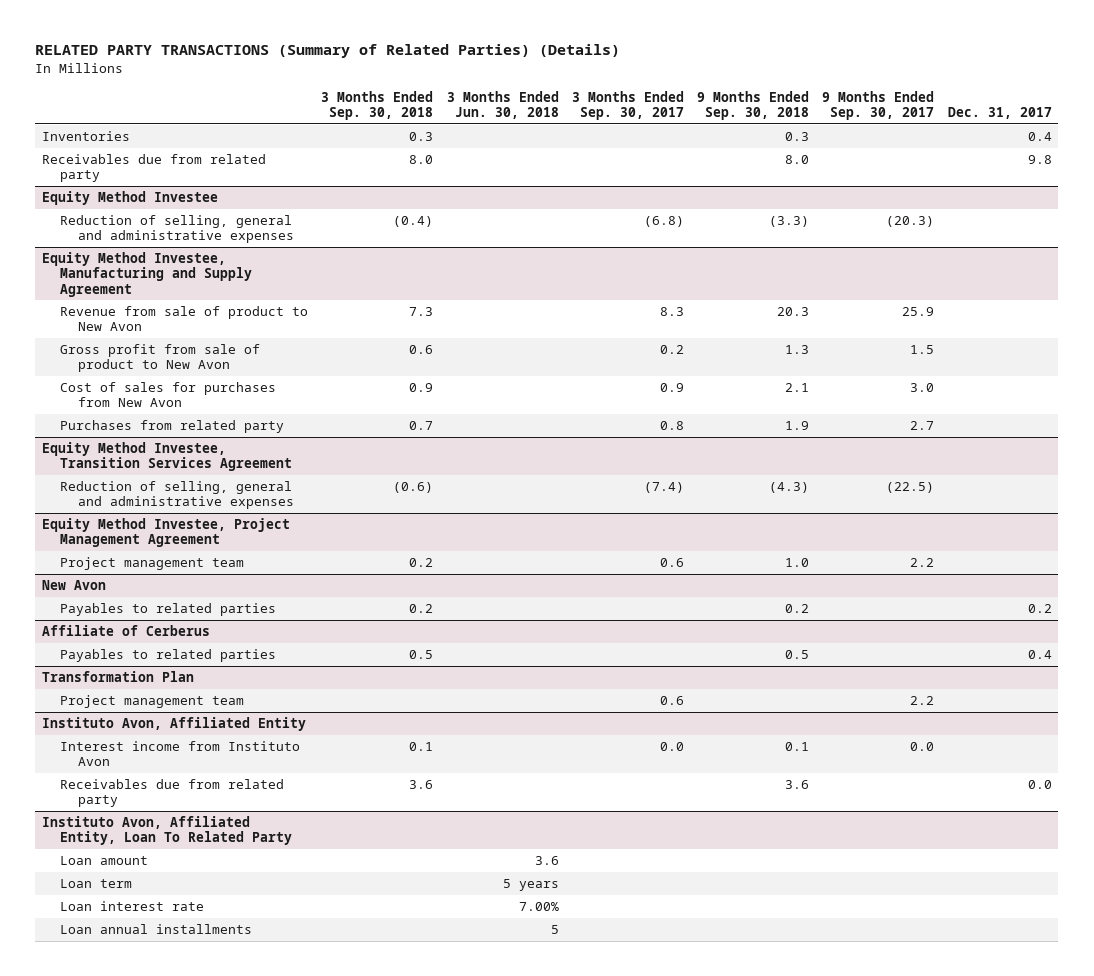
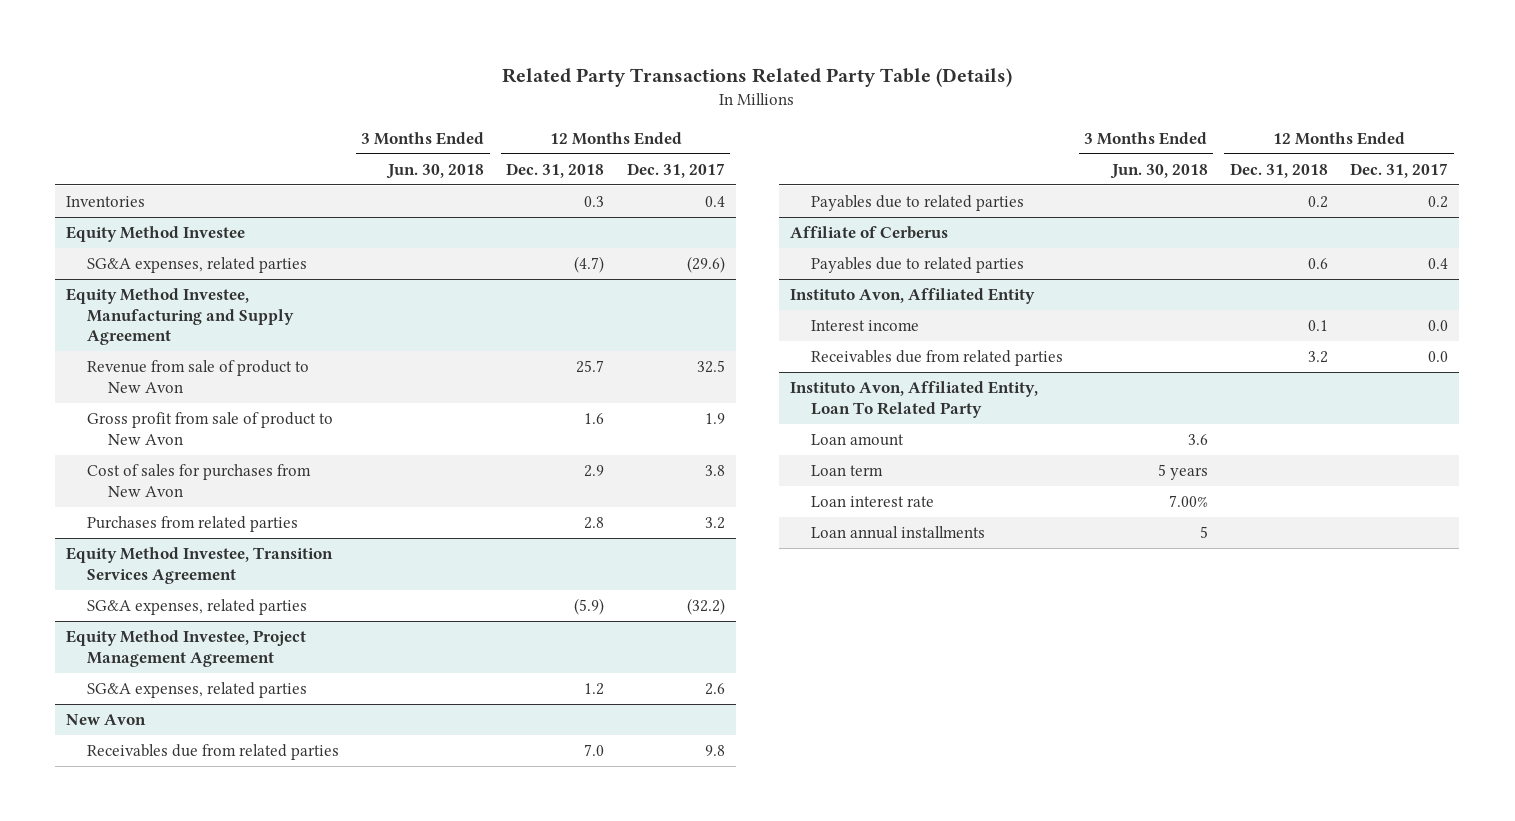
- RELATED PARTY TRANSACTIONS (Summary of Related Parties) (Details)
+ Related Party Transactions Related Party Table (Details)
- | 3 Months Ended Sep. 30, 2018 | 3 Months Ended Jun. 30, 2018 | 3 Months Ended Sep. 30, 2017 | 9 Months Ended Sep. 30, 2018 | 9 Months Ended Sep. 30, 2017 | Dec. 31, 2017
+ | 3 Months Ended Jun. 30, 2018 | 12 Months Ended Dec. 31, 2018 | 12 Months Ended Dec. 31, 2017
- Receivables due from related party | 8.0 | | | 8.0 | | 9.8
@ Equity Method Investee
- Reduction of selling, general and administrative expenses | (0.4) | | (6.8) | (3.3) | (20.3) |
+ SG&A expenses, related parties | | (4.7) | (29.6)
@ Equity Method Investee, Manufacturing and Supply Agreement
- Purchases from related party | 0.7 | | 0.8 | 1.9 | 2.7 |
+ Purchases from related parties | | 2.8 | 3.2
@ Equity Method Investee, Transition Services Agreement
- Reduction of selling, general and administrative expenses | (0.6) | | (7.4) | (4.3) | (22.5) |
+ SG&A expenses, related parties | | (5.9) | (32.2)
@ Equity Method Investee, Project Management Agreement
- Project management team | 0.2 | | 0.6 | 1.0 | 2.2 |
+ SG&A expenses, related parties | | 1.2 | 2.6
@ New Avon
- Payables to related parties | 0.2 | | | 0.2 | | 0.2
+ Receivables due from related parties | | 7.0 | 9.8
+ Payables due to related parties | | 0.2 | 0.2
@ Affiliate of Cerberus
- Payables to related parties | 0.5 | | | 0.5 | | 0.4
- Transformation Plan
- Project management team | | | 0.6 | | 2.2 |
@ Affiliate of Cerberus
+ Payables due to related parties | | 0.6 | 0.4
@ Instituto Avon, Affiliated Entity
- Interest income from Instituto Avon | 0.1 | | 0.0 | 0.1 | 0.0 |
- Receivables due from related party | 3.6 | | | 3.6 | | 0.0
+ Interest income | | 0.1 | 0.0
+ Receivables due from related parties | | 3.2 | 0.0

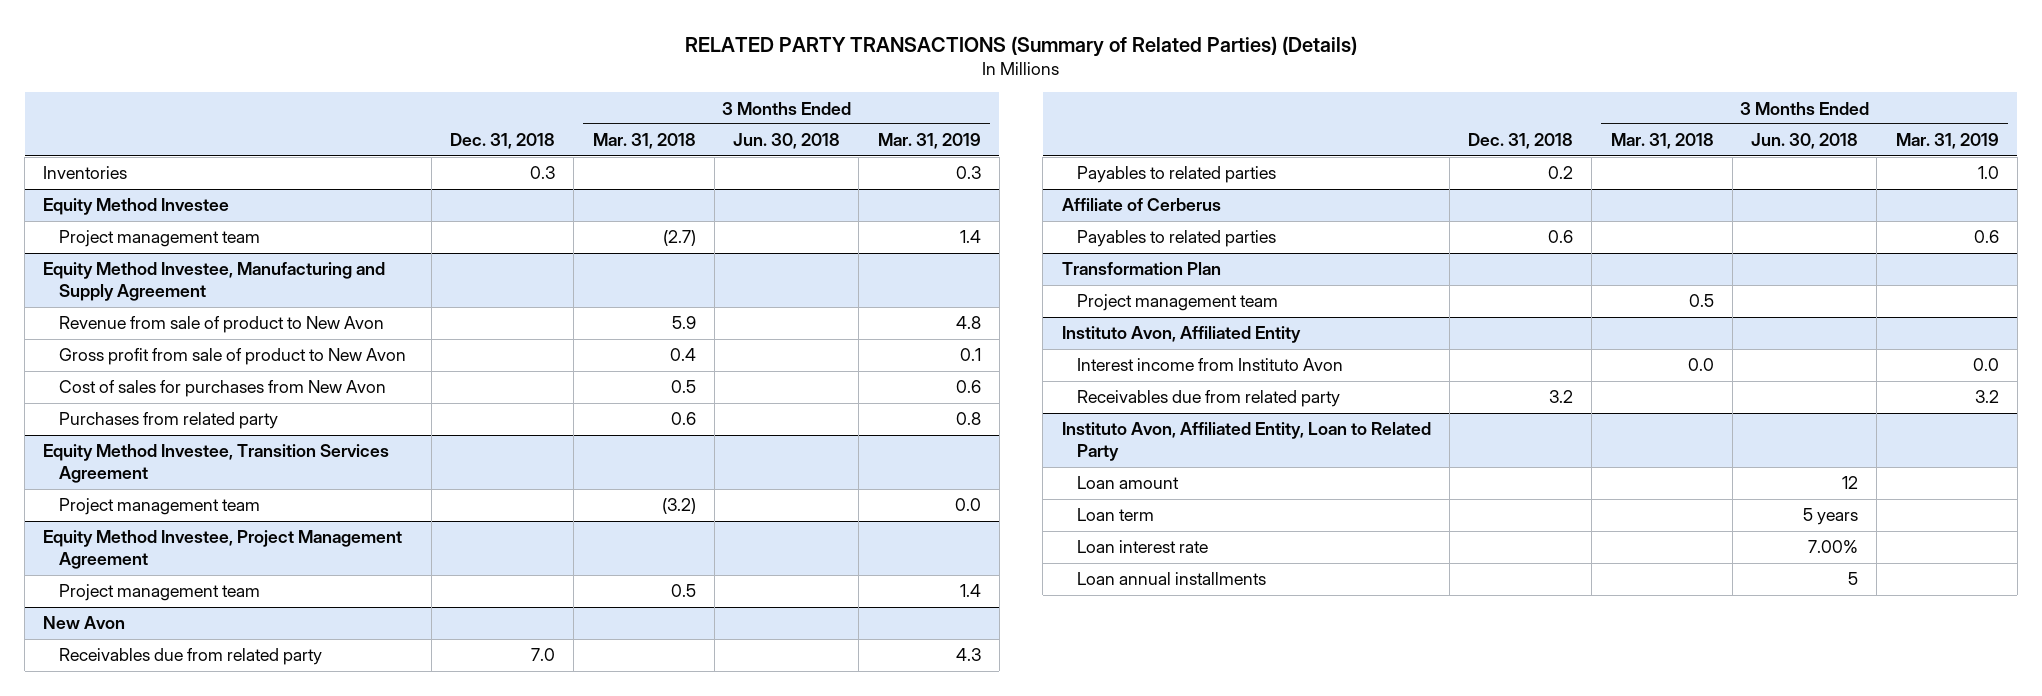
- Related Party Transactions Related Party Table (Details)
+ RELATED PARTY TRANSACTIONS (Summary of Related Parties) (Details)
- | 3 Months Ended Jun. 30, 2018 | 12 Months Ended Dec. 31, 2018 | 12 Months Ended Dec. 31, 2017
+ | Dec. 31, 2018 | 3 Months Ended Mar. 31, 2018 | 3 Months Ended Jun. 30, 2018 | 3 Months Ended Mar. 31, 2019
@ Equity Method Investee
- SG&A expenses, related parties | | (4.7) | (29.6)
+ Project management team | | (2.7) | | 1.4
@ Equity Method Investee, Manufacturing and Supply Agreement
- Purchases from related parties | | 2.8 | 3.2
+ Purchases from related party | | 0.6 | | 0.8
@ Equity Method Investee, Transition Services Agreement
- SG&A expenses, related parties | | (5.9) | (32.2)
+ Project management team | | (3.2) | | 0.0
@ Equity Method Investee, Project Management Agreement
- SG&A expenses, related parties | | 1.2 | 2.6
+ Project management team | | 0.5 | | 1.4
@ New Avon
- Receivables due from related parties | | 7.0 | 9.8
- Payables due to related parties | | 0.2 | 0.2
+ Receivables due from related party | 7.0 | | | 4.3
+ Payables to related parties | 0.2 | | | 1.0
@ Affiliate of Cerberus
- Payables due to related parties | | 0.6 | 0.4
+ Payables to related parties | 0.6 | | | 0.6
+ Transformation Plan
+ Project management team | | 0.5 | |
@ Instituto Avon, Affiliated Entity
- Interest income | | 0.1 | 0.0
- Receivables due from related parties | | 3.2 | 0.0
- Instituto Avon, Affiliated Entity, Loan To Related Party
- Loan amount | 3.6 | |
@ Instituto Avon, Affiliated Entity
+ Interest income from Instituto Avon | | 0.0 | | 0.0
+ Receivables due from related party | 3.2 | | | 3.2
+ Instituto Avon, Affiliated Entity, Loan to Related Party
+ Loan amount | | | 12 |

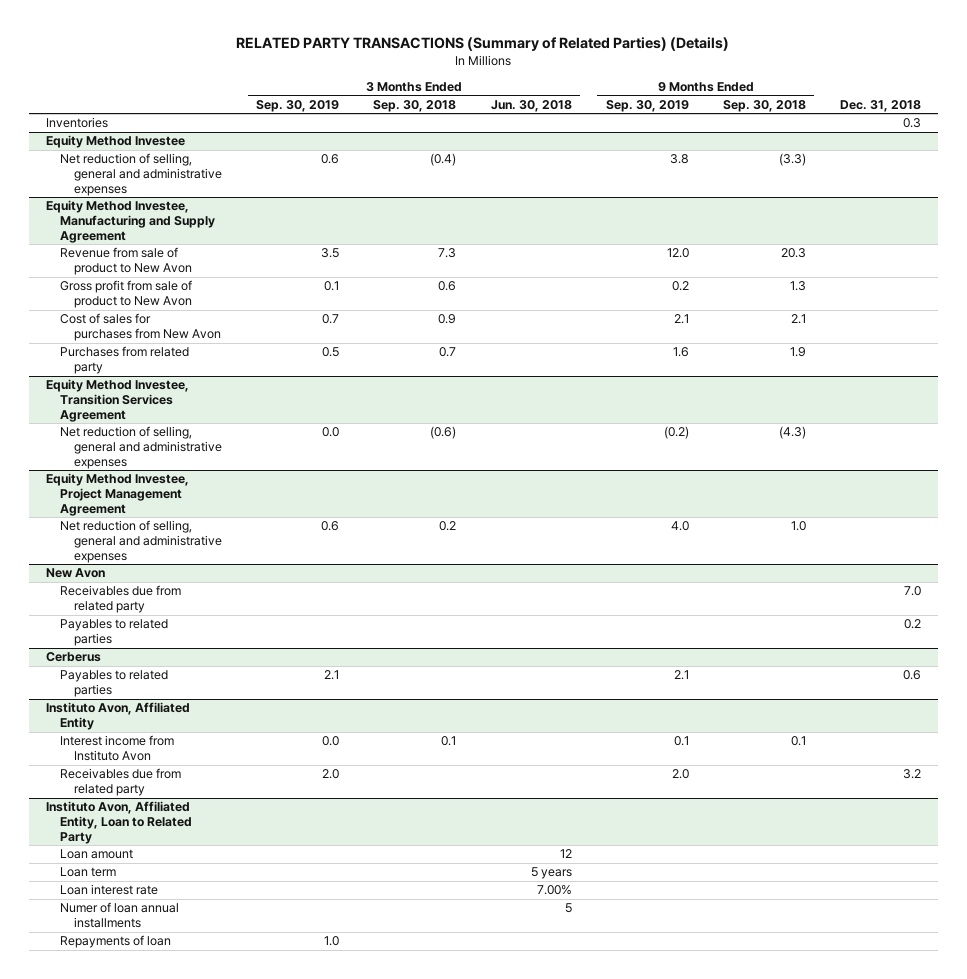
- | Dec. 31, 2018 | 3 Months Ended Mar. 31, 2018 | 3 Months Ended Jun. 30, 2018 | 3 Months Ended Mar. 31, 2019
+ | 3 Months Ended Sep. 30, 2019 | 3 Months Ended Sep. 30, 2018 | 3 Months Ended Jun. 30, 2018 | 9 Months Ended Sep. 30, 2019 | 9 Months Ended Sep. 30, 2018 | Dec. 31, 2018
@ Equity Method Investee
- Project management team | | (2.7) | | 1.4
+ Net reduction of selling, general and administrative expenses | 0.6 | (0.4) | | 3.8 | (3.3) |
@ Equity Method Investee, Transition Services Agreement
- Project management team | | (3.2) | | 0.0
+ Net reduction of selling, general and administrative expenses | 0.0 | (0.6) | | (0.2) | (4.3) |
@ Equity Method Investee, Project Management Agreement
- Project management team | | 0.5 | | 1.4
+ Net reduction of selling, general and administrative expenses | 0.6 | 0.2 | | 4.0 | 1.0 |
- Affiliate of Cerberus
+ Cerberus
- Transformation Plan
- Project management team | | 0.5 | |
@ Instituto Avon, Affiliated Entity, Loan to Related Party
- Loan annual installments | | | 5 |
+ Numer of loan annual installments | | | 5 | | |
+ Repayments of loan | 1.0 | | | | |

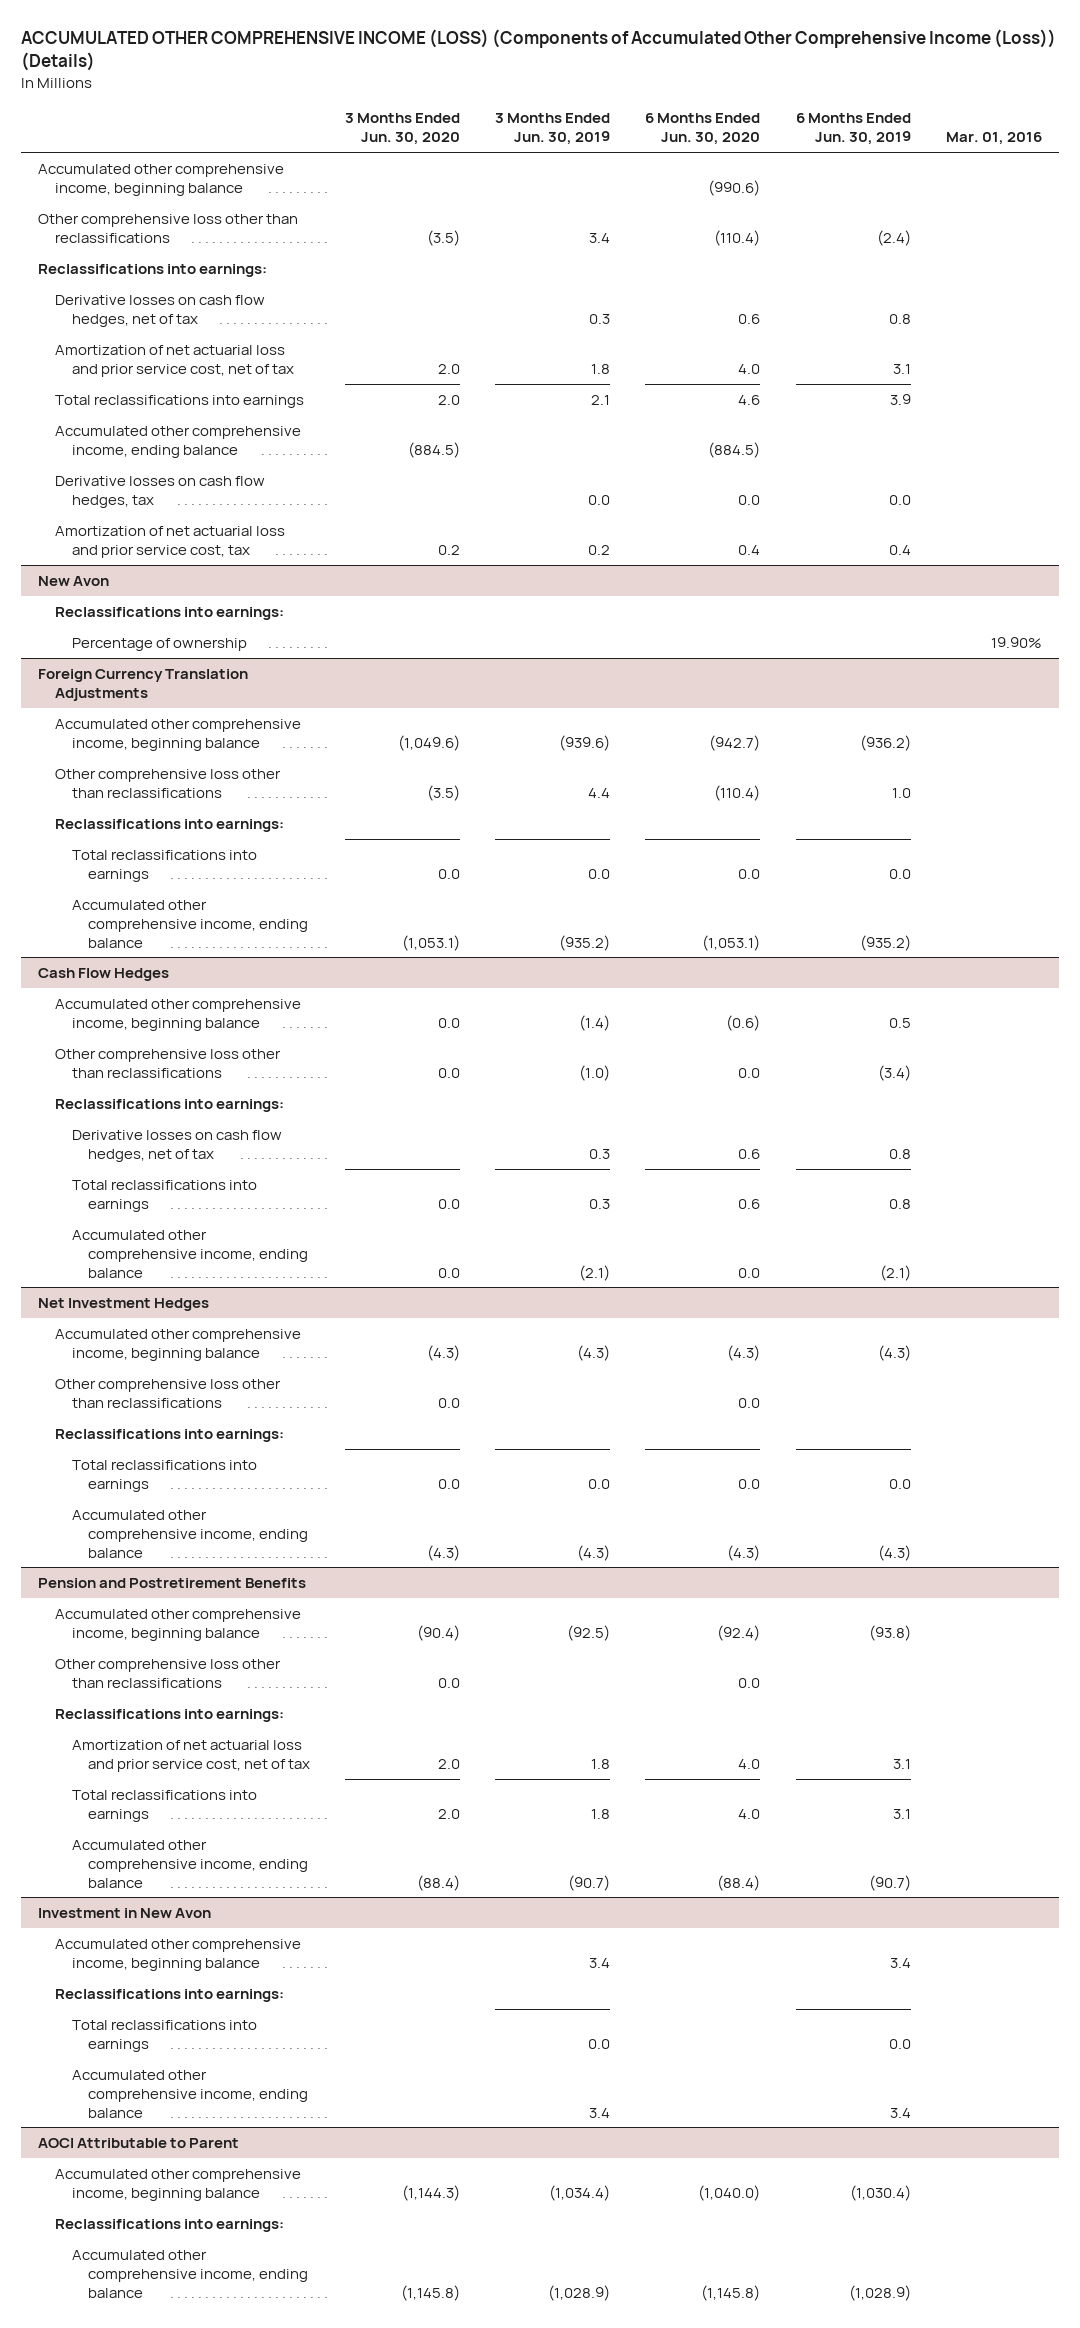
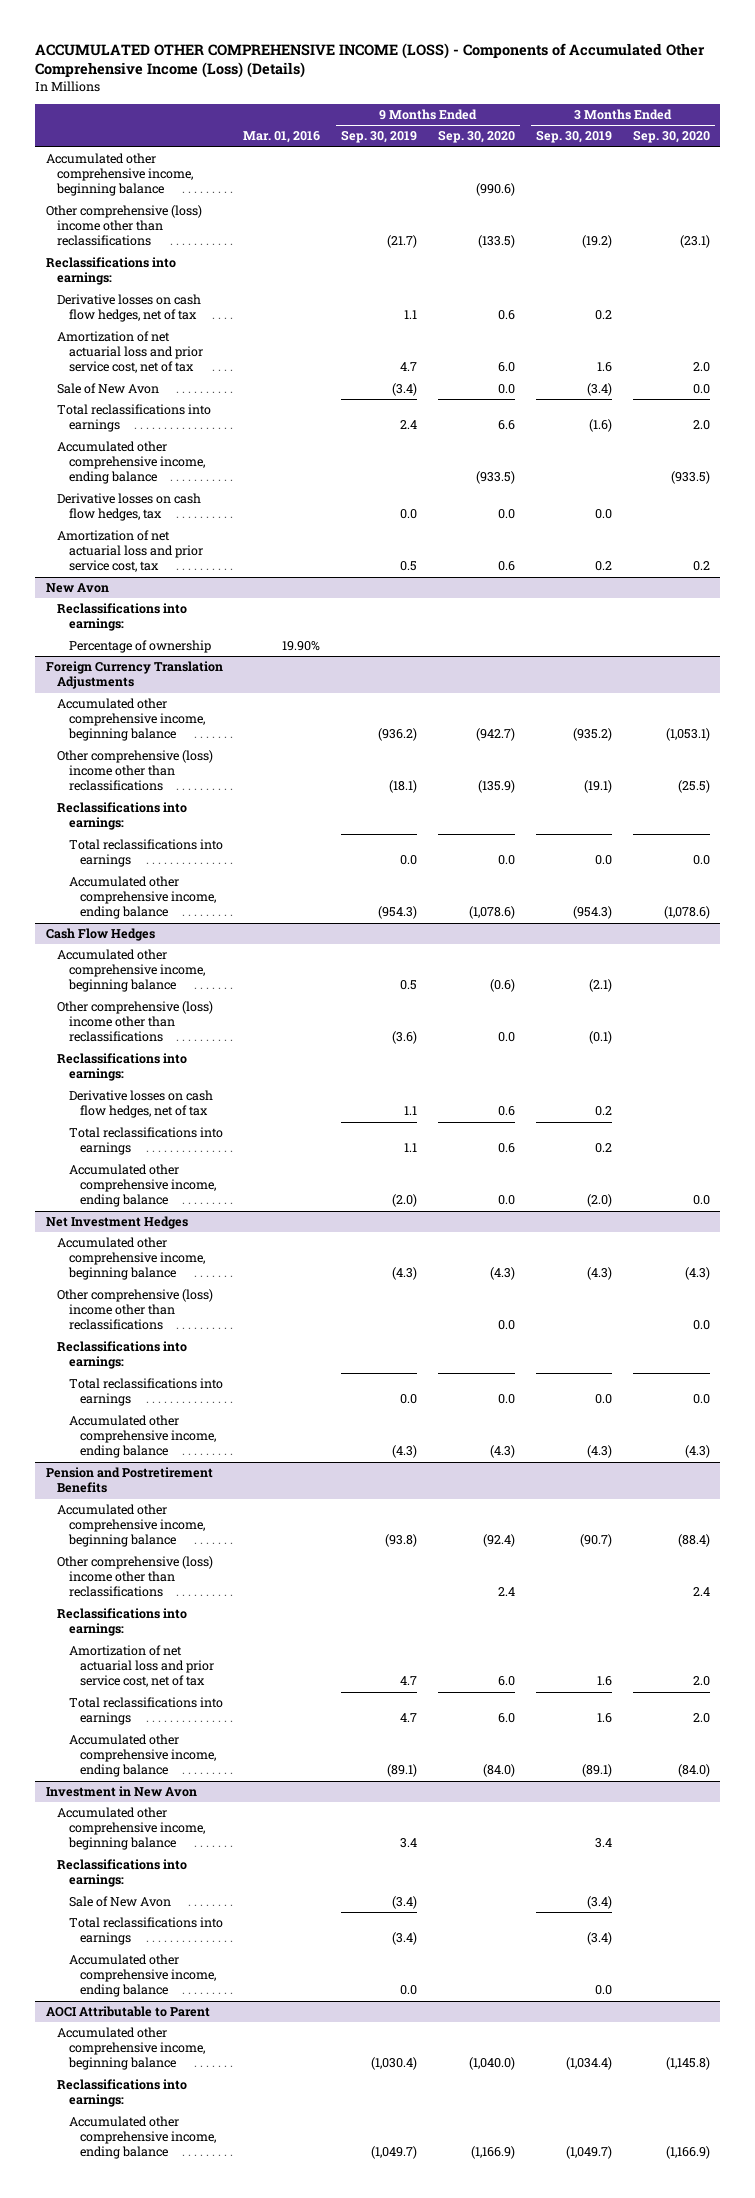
- ACCUMULATED OTHER COMPREHENSIVE INCOME (LOSS) (Components of Accumulated Other Comprehensive Income (Loss)) (Details)
+ ACCUMULATED OTHER COMPREHENSIVE INCOME (LOSS) - Components of Accumulated Other Comprehensive Income (Loss) (Details)
- | 3 Months Ended Jun. 30, 2020 | 3 Months Ended Jun. 30, 2019 | 6 Months Ended Jun. 30, 2020 | 6 Months Ended Jun. 30, 2019 | Mar. 01, 2016
+ | Mar. 01, 2016 | 9 Months Ended Sep. 30, 2019 | 9 Months Ended Sep. 30, 2020 | 3 Months Ended Sep. 30, 2019 | 3 Months Ended Sep. 30, 2020
- Other comprehensive loss other than reclassifications | (3.5) | 3.4 | (110.4) | (2.4) |
+ Other comprehensive (loss) income other than reclassifications | | (21.7) | (133.5) | (19.2) | (23.1)
+ Sale of New Avon | | (3.4) | 0.0 | (3.4) | 0.0
@ Foreign Currency Translation Adjustments
- Other comprehensive loss other than reclassifications | (3.5) | 4.4 | (110.4) | 1.0 |
+ Other comprehensive (loss) income other than reclassifications | | (18.1) | (135.9) | (19.1) | (25.5)
@ Cash Flow Hedges
- Other comprehensive loss other than reclassifications | 0.0 | (1.0) | 0.0 | (3.4) |
+ Other comprehensive (loss) income other than reclassifications | | (3.6) | 0.0 | (0.1) |
@ Net Investment Hedges
- Other comprehensive loss other than reclassifications | 0.0 | | 0.0 | |
+ Other comprehensive (loss) income other than reclassifications | | | 0.0 | | 0.0
@ Pension and Postretirement Benefits
- Other comprehensive loss other than reclassifications | 0.0 | | 0.0 | |
+ Other comprehensive (loss) income other than reclassifications | | | 2.4 | | 2.4
@ Investment in New Avon
+ Sale of New Avon | | (3.4) | | (3.4) |

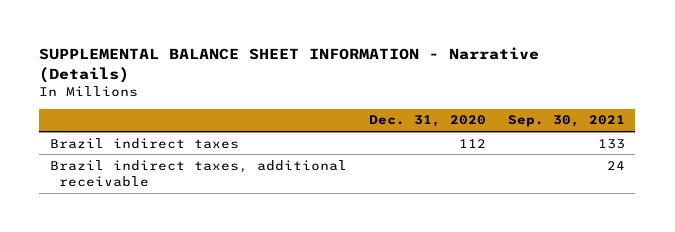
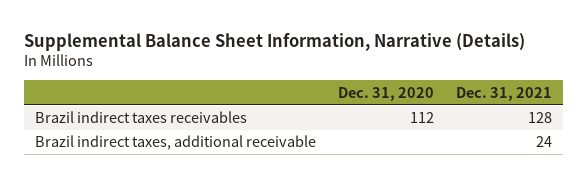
- SUPPLEMENTAL BALANCE SHEET INFORMATION - Narrative (Details)
+ Supplemental Balance Sheet Information, Narrative (Details)
- | Dec. 31, 2020 | Sep. 30, 2021
+ | Dec. 31, 2020 | Dec. 31, 2021
- Brazil indirect taxes | 112 | 133
+ Brazil indirect taxes receivables | 112 | 128

